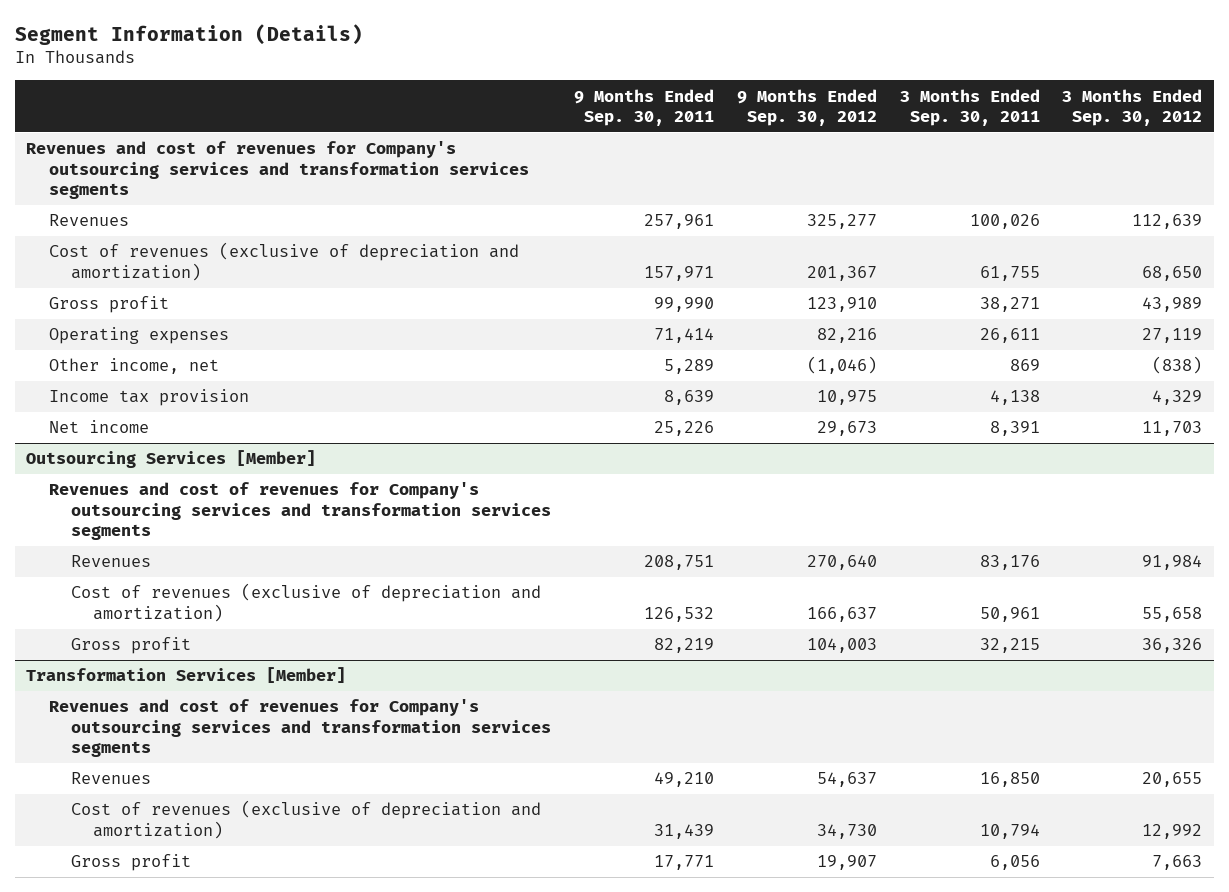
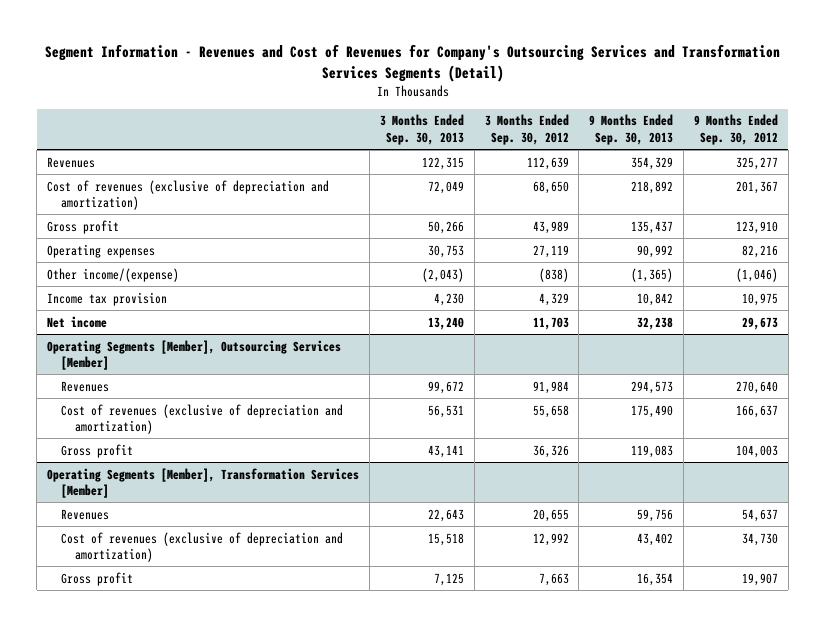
- Segment Information (Details)
+ Segment Information - Revenues and Cost of Revenues for Company's Outsourcing Services and Transformation Services Segments (Detail)
- | 9 Months Ended Sep. 30, 2011 | 9 Months Ended Sep. 30, 2012 | 3 Months Ended Sep. 30, 2011 | 3 Months Ended Sep. 30, 2012
+ | 3 Months Ended Sep. 30, 2013 | 3 Months Ended Sep. 30, 2012 | 9 Months Ended Sep. 30, 2013 | 9 Months Ended Sep. 30, 2012
- Revenues and cost of revenues for Company's outsourcing services and transformation services segments
- Other income, net | 5,289 | (1,046) | 869 | (838)
+ Other income/(expense) | (2,043) | (838) | (1,365) | (1,046)
- Outsourcing Services [Member]
- Revenues and cost of revenues for Company's outsourcing services and transformation services segments
+ Operating Segments [Member], Outsourcing Services [Member]
- Transformation Services [Member]
- Revenues and cost of revenues for Company's outsourcing services and transformation services segments
+ Operating Segments [Member], Transformation Services [Member]

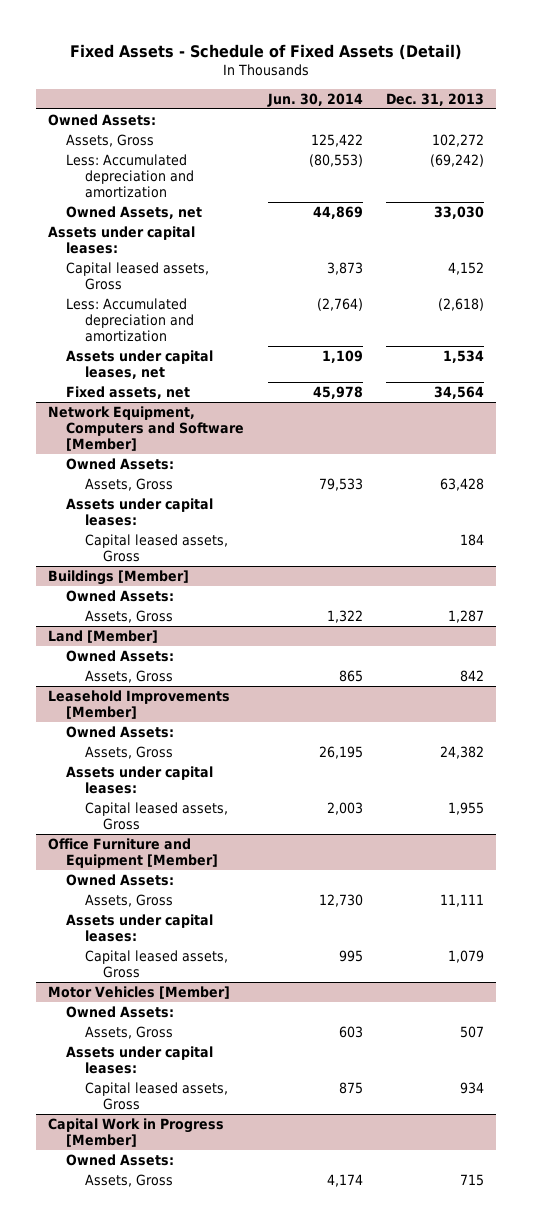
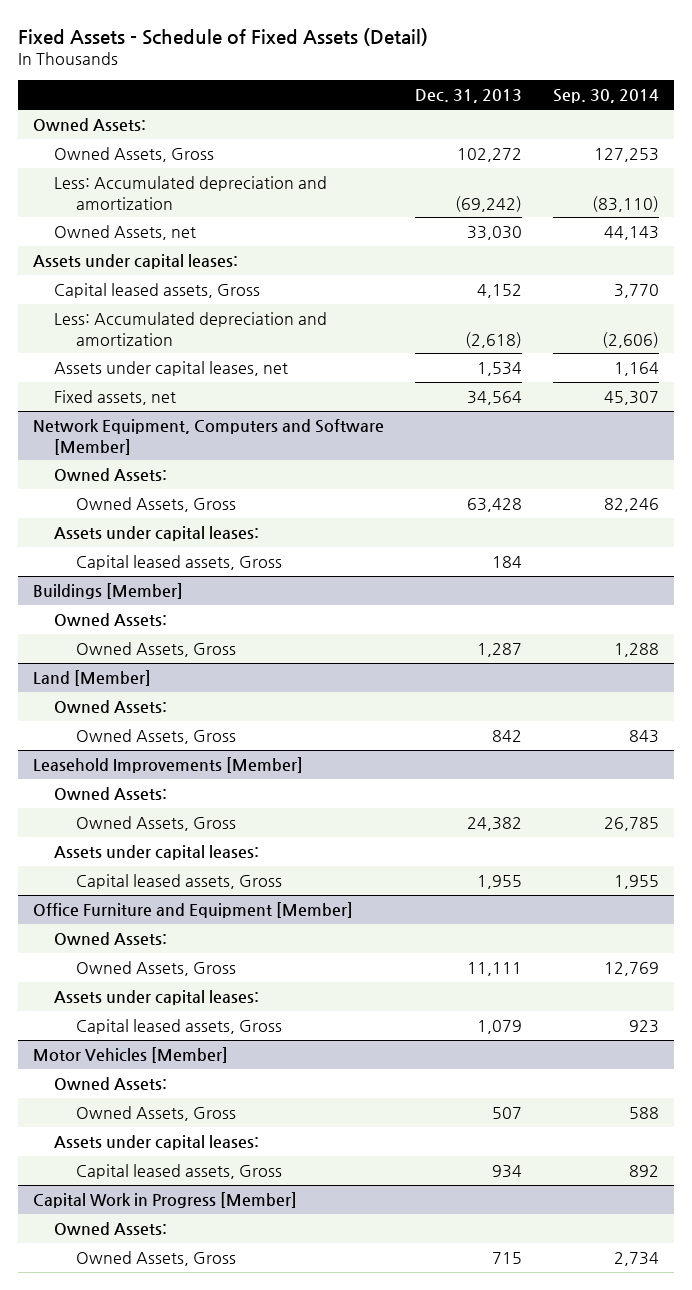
- | Jun. 30, 2014 | Dec. 31, 2013
+ | Dec. 31, 2013 | Sep. 30, 2014
- Assets, Gross | 125,422 | 102,272
+ Owned Assets, Gross | 102,272 | 127,253
@ Network Equipment, Computers and Software [Member]
- Assets, Gross | 79,533 | 63,428
+ Owned Assets, Gross | 63,428 | 82,246
@ Buildings [Member]
- Assets, Gross | 1,322 | 1,287
+ Owned Assets, Gross | 1,287 | 1,288
@ Land [Member]
- Assets, Gross | 865 | 842
+ Owned Assets, Gross | 842 | 843
@ Leasehold Improvements [Member]
- Assets, Gross | 26,195 | 24,382
+ Owned Assets, Gross | 24,382 | 26,785
@ Office Furniture and Equipment [Member]
- Assets, Gross | 12,730 | 11,111
+ Owned Assets, Gross | 11,111 | 12,769
@ Motor Vehicles [Member]
- Assets, Gross | 603 | 507
+ Owned Assets, Gross | 507 | 588
@ Capital Work in Progress [Member]
- Assets, Gross | 4,174 | 715
+ Owned Assets, Gross | 715 | 2,734

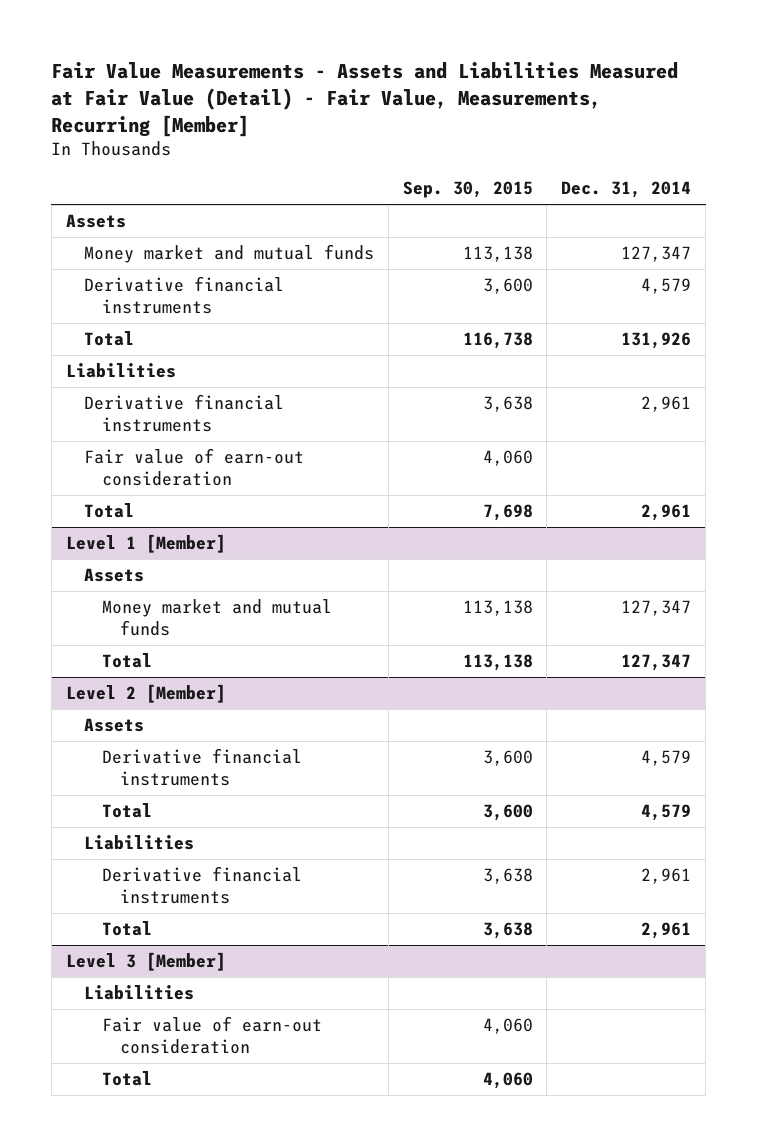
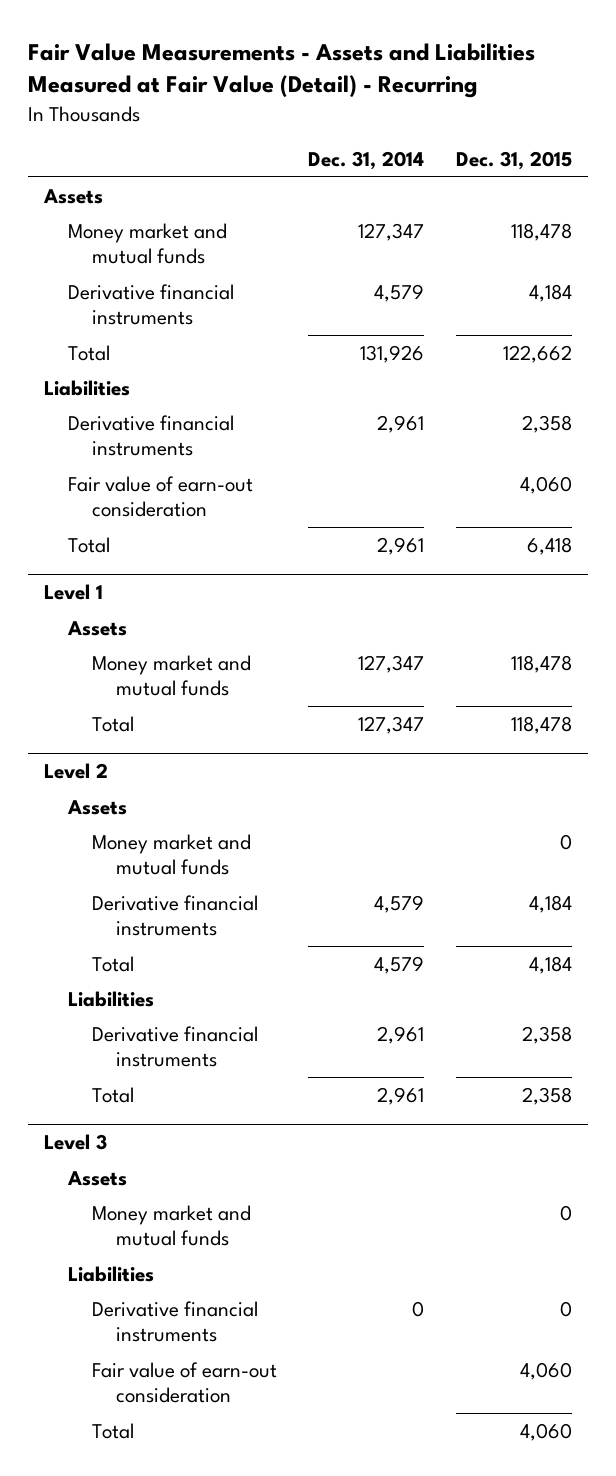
- Fair Value Measurements - Assets and Liabilities Measured at Fair Value (Detail) - Fair Value, Measurements, Recurring [Member]
+ Fair Value Measurements - Assets and Liabilities Measured at Fair Value (Detail) - Recurring
- | Sep. 30, 2015 | Dec. 31, 2014
+ | Dec. 31, 2014 | Dec. 31, 2015
- Level 1 [Member]
+ Level 1
- Level 2 [Member]
+ Level 2
+ Money market and mutual funds | | 0
- Level 3 [Member]
+ Level 3
+ Assets
+ Money market and mutual funds | | 0
+ Derivative financial instruments | 0 | 0

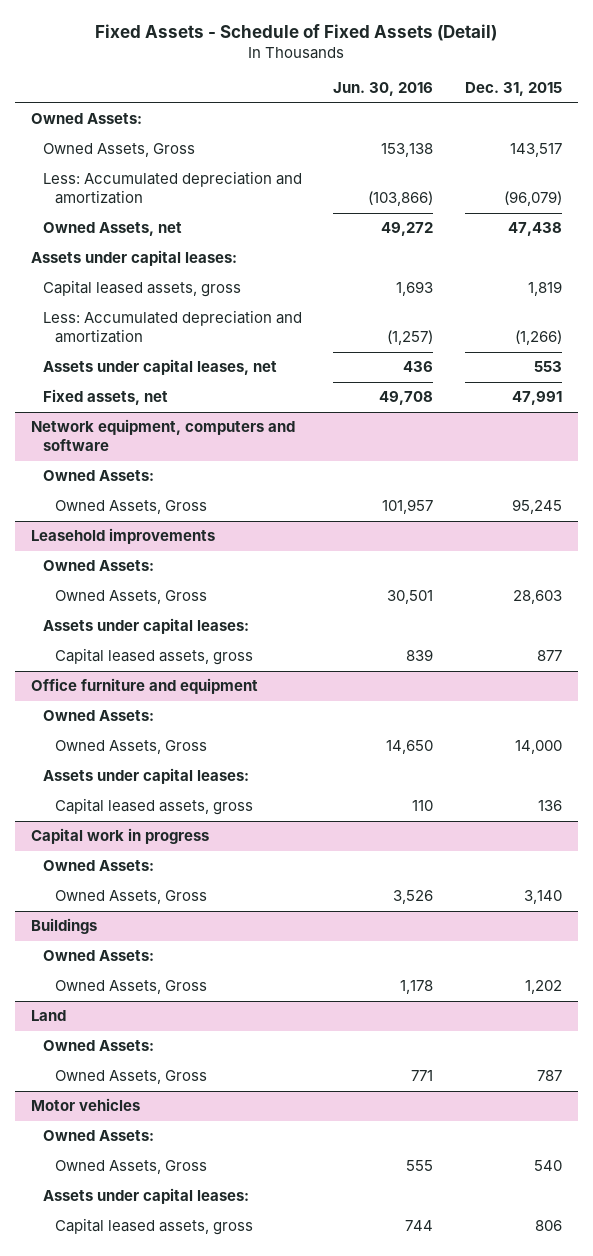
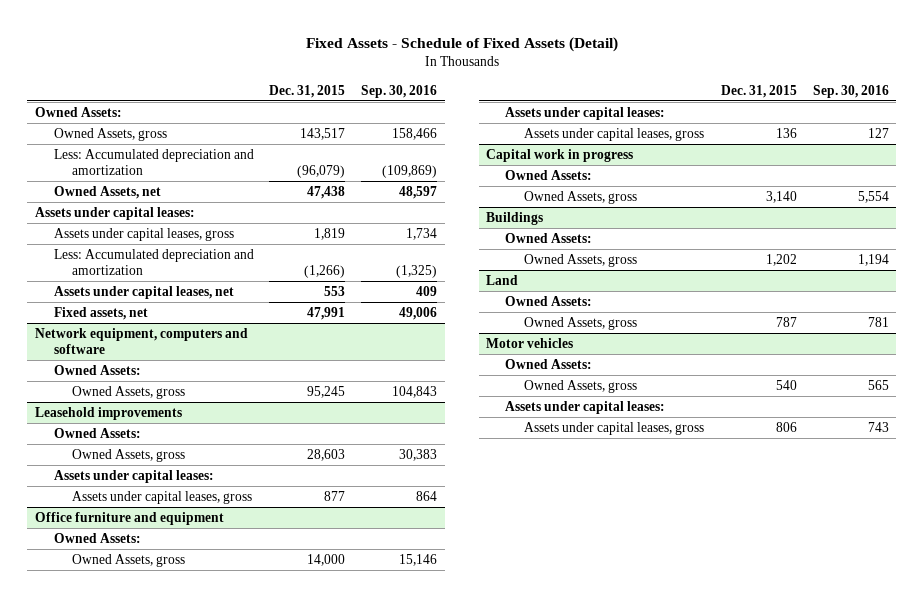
- | Jun. 30, 2016 | Dec. 31, 2015
+ | Dec. 31, 2015 | Sep. 30, 2016
- Owned Assets, Gross | 153,138 | 143,517
+ Owned Assets, gross | 143,517 | 158,466
- Capital leased assets, gross | 1,693 | 1,819
+ Assets under capital leases, gross | 1,819 | 1,734
@ Network equipment, computers and software
- Owned Assets, Gross | 101,957 | 95,245
+ Owned Assets, gross | 95,245 | 104,843
@ Leasehold improvements
- Owned Assets, Gross | 30,501 | 28,603
+ Owned Assets, gross | 28,603 | 30,383
- Capital leased assets, gross | 839 | 877
+ Assets under capital leases, gross | 877 | 864
@ Office furniture and equipment
- Owned Assets, Gross | 14,650 | 14,000
+ Owned Assets, gross | 14,000 | 15,146
- Capital leased assets, gross | 110 | 136
+ Assets under capital leases, gross | 136 | 127
@ Capital work in progress
- Owned Assets, Gross | 3,526 | 3,140
+ Owned Assets, gross | 3,140 | 5,554
@ Buildings
- Owned Assets, Gross | 1,178 | 1,202
+ Owned Assets, gross | 1,202 | 1,194
@ Land
- Owned Assets, Gross | 771 | 787
+ Owned Assets, gross | 787 | 781
@ Motor vehicles
- Owned Assets, Gross | 555 | 540
+ Owned Assets, gross | 540 | 565
- Capital leased assets, gross | 744 | 806
+ Assets under capital leases, gross | 806 | 743

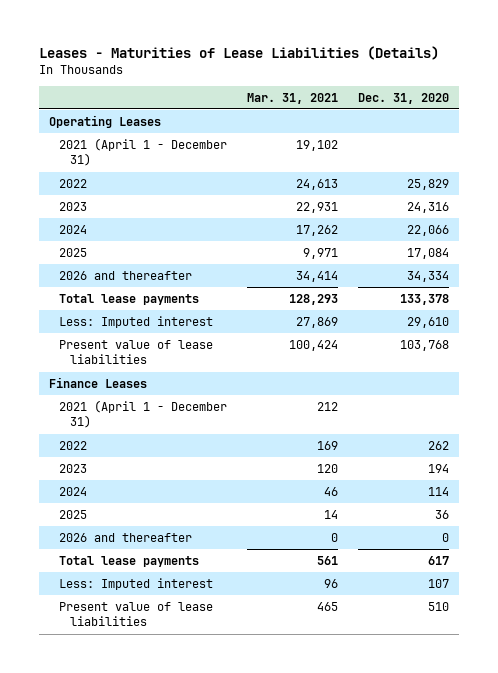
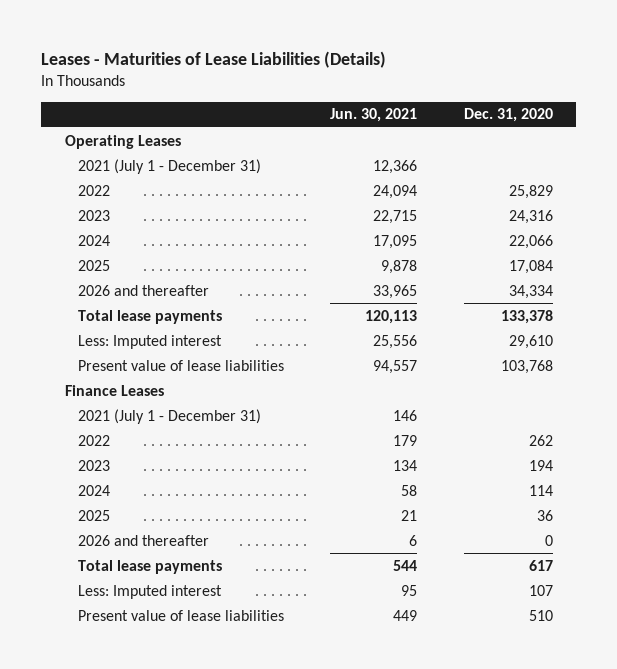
- | Mar. 31, 2021 | Dec. 31, 2020
+ | Jun. 30, 2021 | Dec. 31, 2020
- 2021 (April 1 - December 31) | 19,102 |
+ 2021 (July 1 - December 31) | 12,366 |
- 2021 (April 1 - December 31) | 212 |
+ 2021 (July 1 - December 31) | 146 |

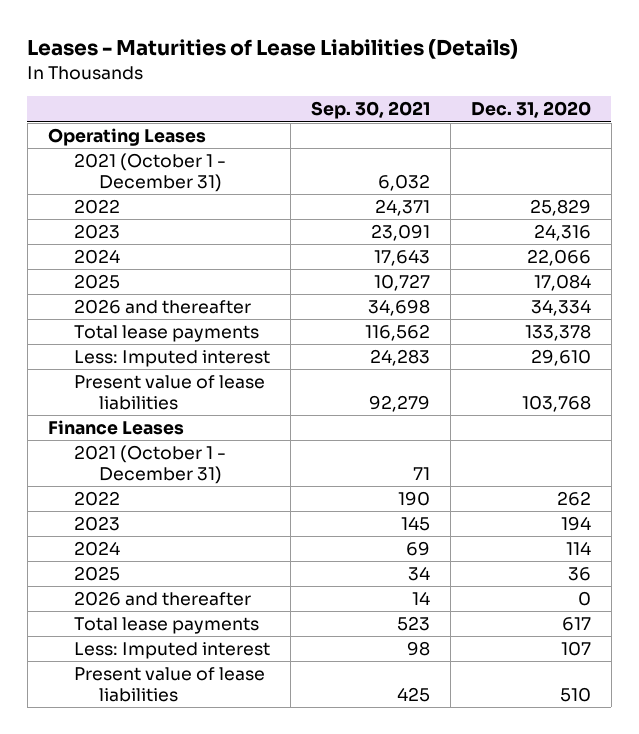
- | Jun. 30, 2021 | Dec. 31, 2020
+ | Sep. 30, 2021 | Dec. 31, 2020
- 2021 (July 1 - December 31) | 12,366 |
+ 2021 (October 1 - December 31) | 6,032 |
- 2021 (July 1 - December 31) | 146 |
+ 2021 (October 1 - December 31) | 71 |

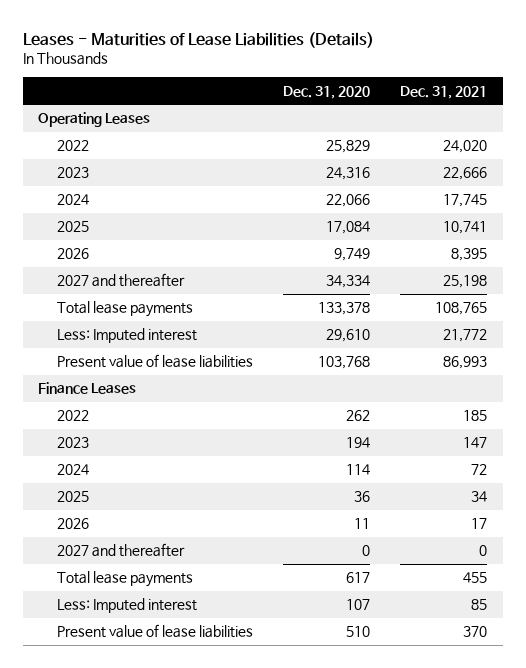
- | Sep. 30, 2021 | Dec. 31, 2020
+ | Dec. 31, 2020 | Dec. 31, 2021
- 2021 (October 1 - December 31) | 6,032 |
- 2026 and thereafter | 34,698 | 34,334
+ 2026 | 9,749 | 8,395
+ 2027 and thereafter | 34,334 | 25,198
- 2021 (October 1 - December 31) | 71 |
- 2026 and thereafter | 14 | 0
+ 2026 | 11 | 17
+ 2027 and thereafter | 0 | 0

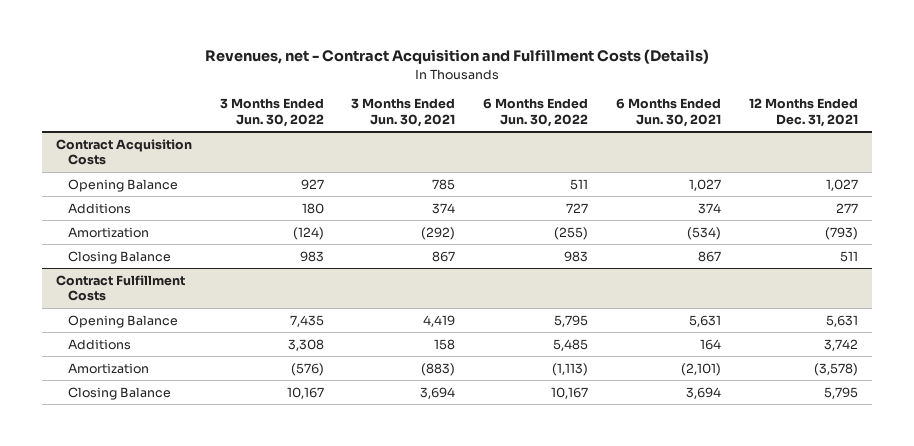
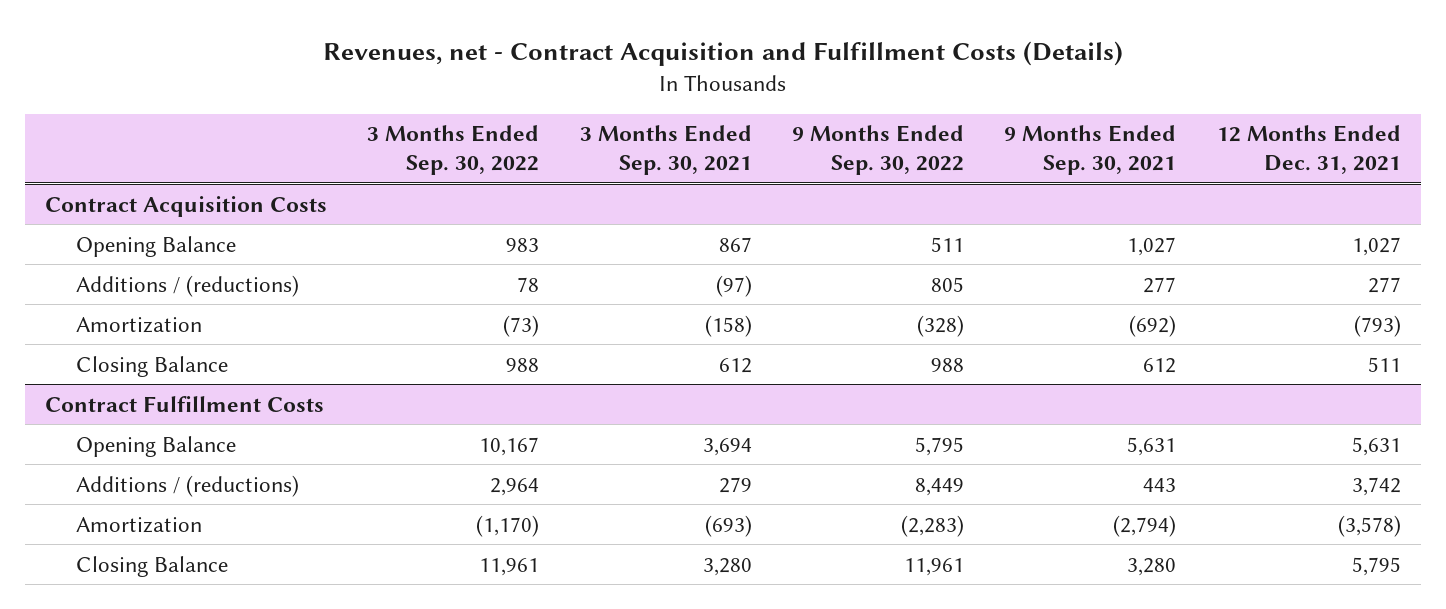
- | 3 Months Ended Jun. 30, 2022 | 3 Months Ended Jun. 30, 2021 | 6 Months Ended Jun. 30, 2022 | 6 Months Ended Jun. 30, 2021 | 12 Months Ended Dec. 31, 2021
+ | 3 Months Ended Sep. 30, 2022 | 3 Months Ended Sep. 30, 2021 | 9 Months Ended Sep. 30, 2022 | 9 Months Ended Sep. 30, 2021 | 12 Months Ended Dec. 31, 2021
@ Contract Acquisition Costs
- Additions | 180 | 374 | 727 | 374 | 277
+ Additions / (reductions) | 78 | (97) | 805 | 277 | 277
@ Contract Fulfillment Costs
- Additions | 3,308 | 158 | 5,485 | 164 | 3,742
+ Additions / (reductions) | 2,964 | 279 | 8,449 | 443 | 3,742

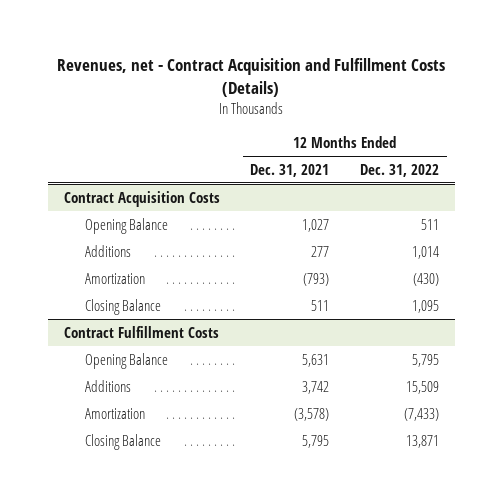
- | 3 Months Ended Sep. 30, 2022 | 3 Months Ended Sep. 30, 2021 | 9 Months Ended Sep. 30, 2022 | 9 Months Ended Sep. 30, 2021 | 12 Months Ended Dec. 31, 2021
+ | 12 Months Ended Dec. 31, 2021 | 12 Months Ended Dec. 31, 2022
@ Contract Acquisition Costs
- Additions / (reductions) | 78 | (97) | 805 | 277 | 277
+ Additions | 277 | 1,014
@ Contract Fulfillment Costs
- Additions / (reductions) | 2,964 | 279 | 8,449 | 443 | 3,742
+ Additions | 3,742 | 15,509

